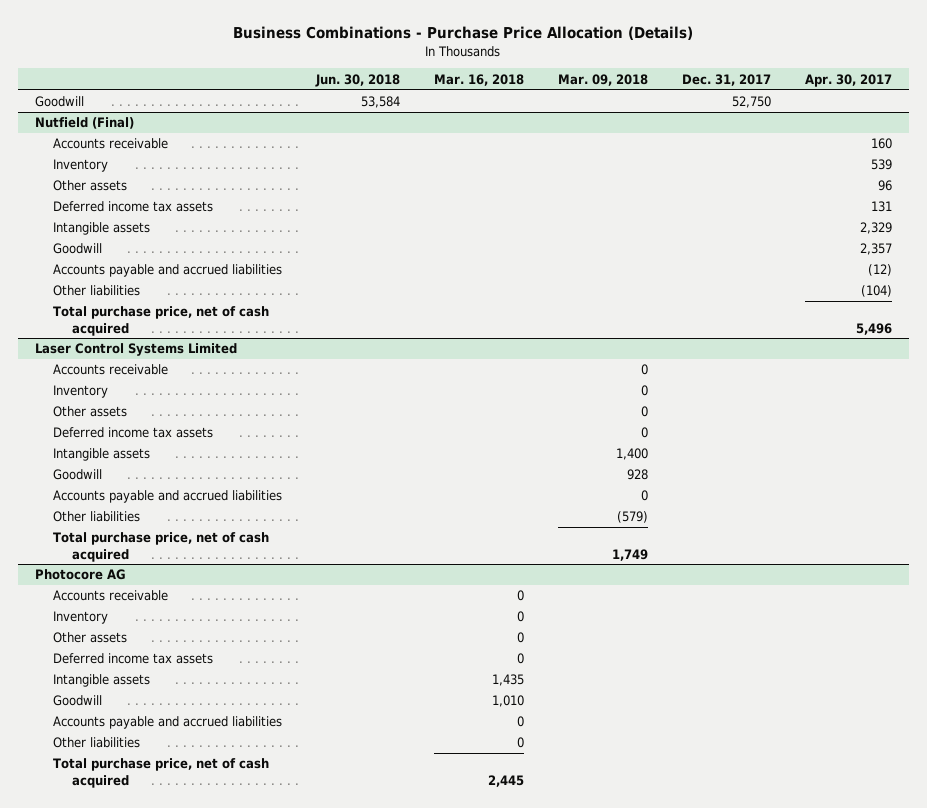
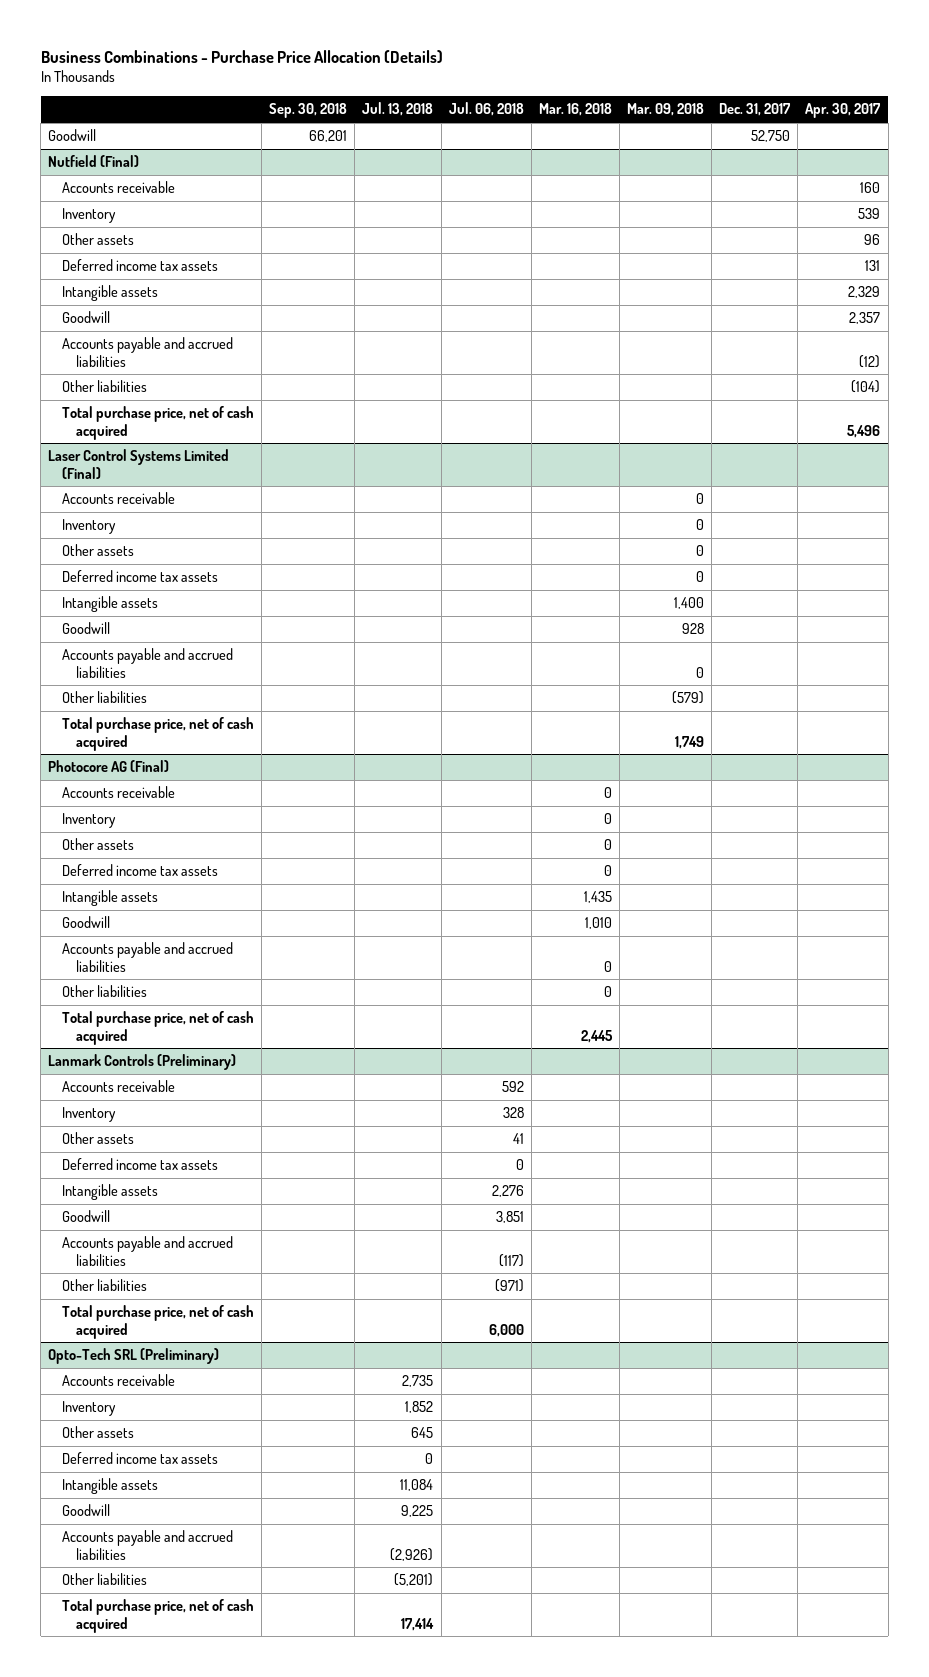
- | Jun. 30, 2018 | Mar. 16, 2018 | Mar. 09, 2018 | Dec. 31, 2017 | Apr. 30, 2017
+ | Sep. 30, 2018 | Jul. 13, 2018 | Jul. 06, 2018 | Mar. 16, 2018 | Mar. 09, 2018 | Dec. 31, 2017 | Apr. 30, 2017
- Laser Control Systems Limited
+ Laser Control Systems Limited (Final)
- Photocore AG
+ Photocore AG (Final)
+ Lanmark Controls (Preliminary)
+ Accounts receivable | | | 592 | | | |
+ Inventory | | | 328 | | | |
+ Other assets | | | 41 | | | |
+ Deferred income tax assets | | | 0 | | | |
+ Intangible assets | | | 2,276 | | | |
+ Goodwill | | | 3,851 | | | |
+ Accounts payable and accrued liabilities | | | (117) | | | |
+ Other liabilities | | | (971) | | | |
+ Total purchase price, net of cash acquired | | | 6,000 | | | |
+ Opto-Tech SRL (Preliminary)
+ Accounts receivable | | 2,735 | | | | |
+ Inventory | | 1,852 | | | | |
+ Other assets | | 645 | | | | |
+ Deferred income tax assets | | 0 | | | | |
+ Intangible assets | | 11,084 | | | | |
+ Goodwill | | 9,225 | | | | |
+ Accounts payable and accrued liabilities | | (2,926) | | | | |
+ Other liabilities | | (5,201) | | | | |
+ Total purchase price, net of cash acquired | | 17,414 | | | | |

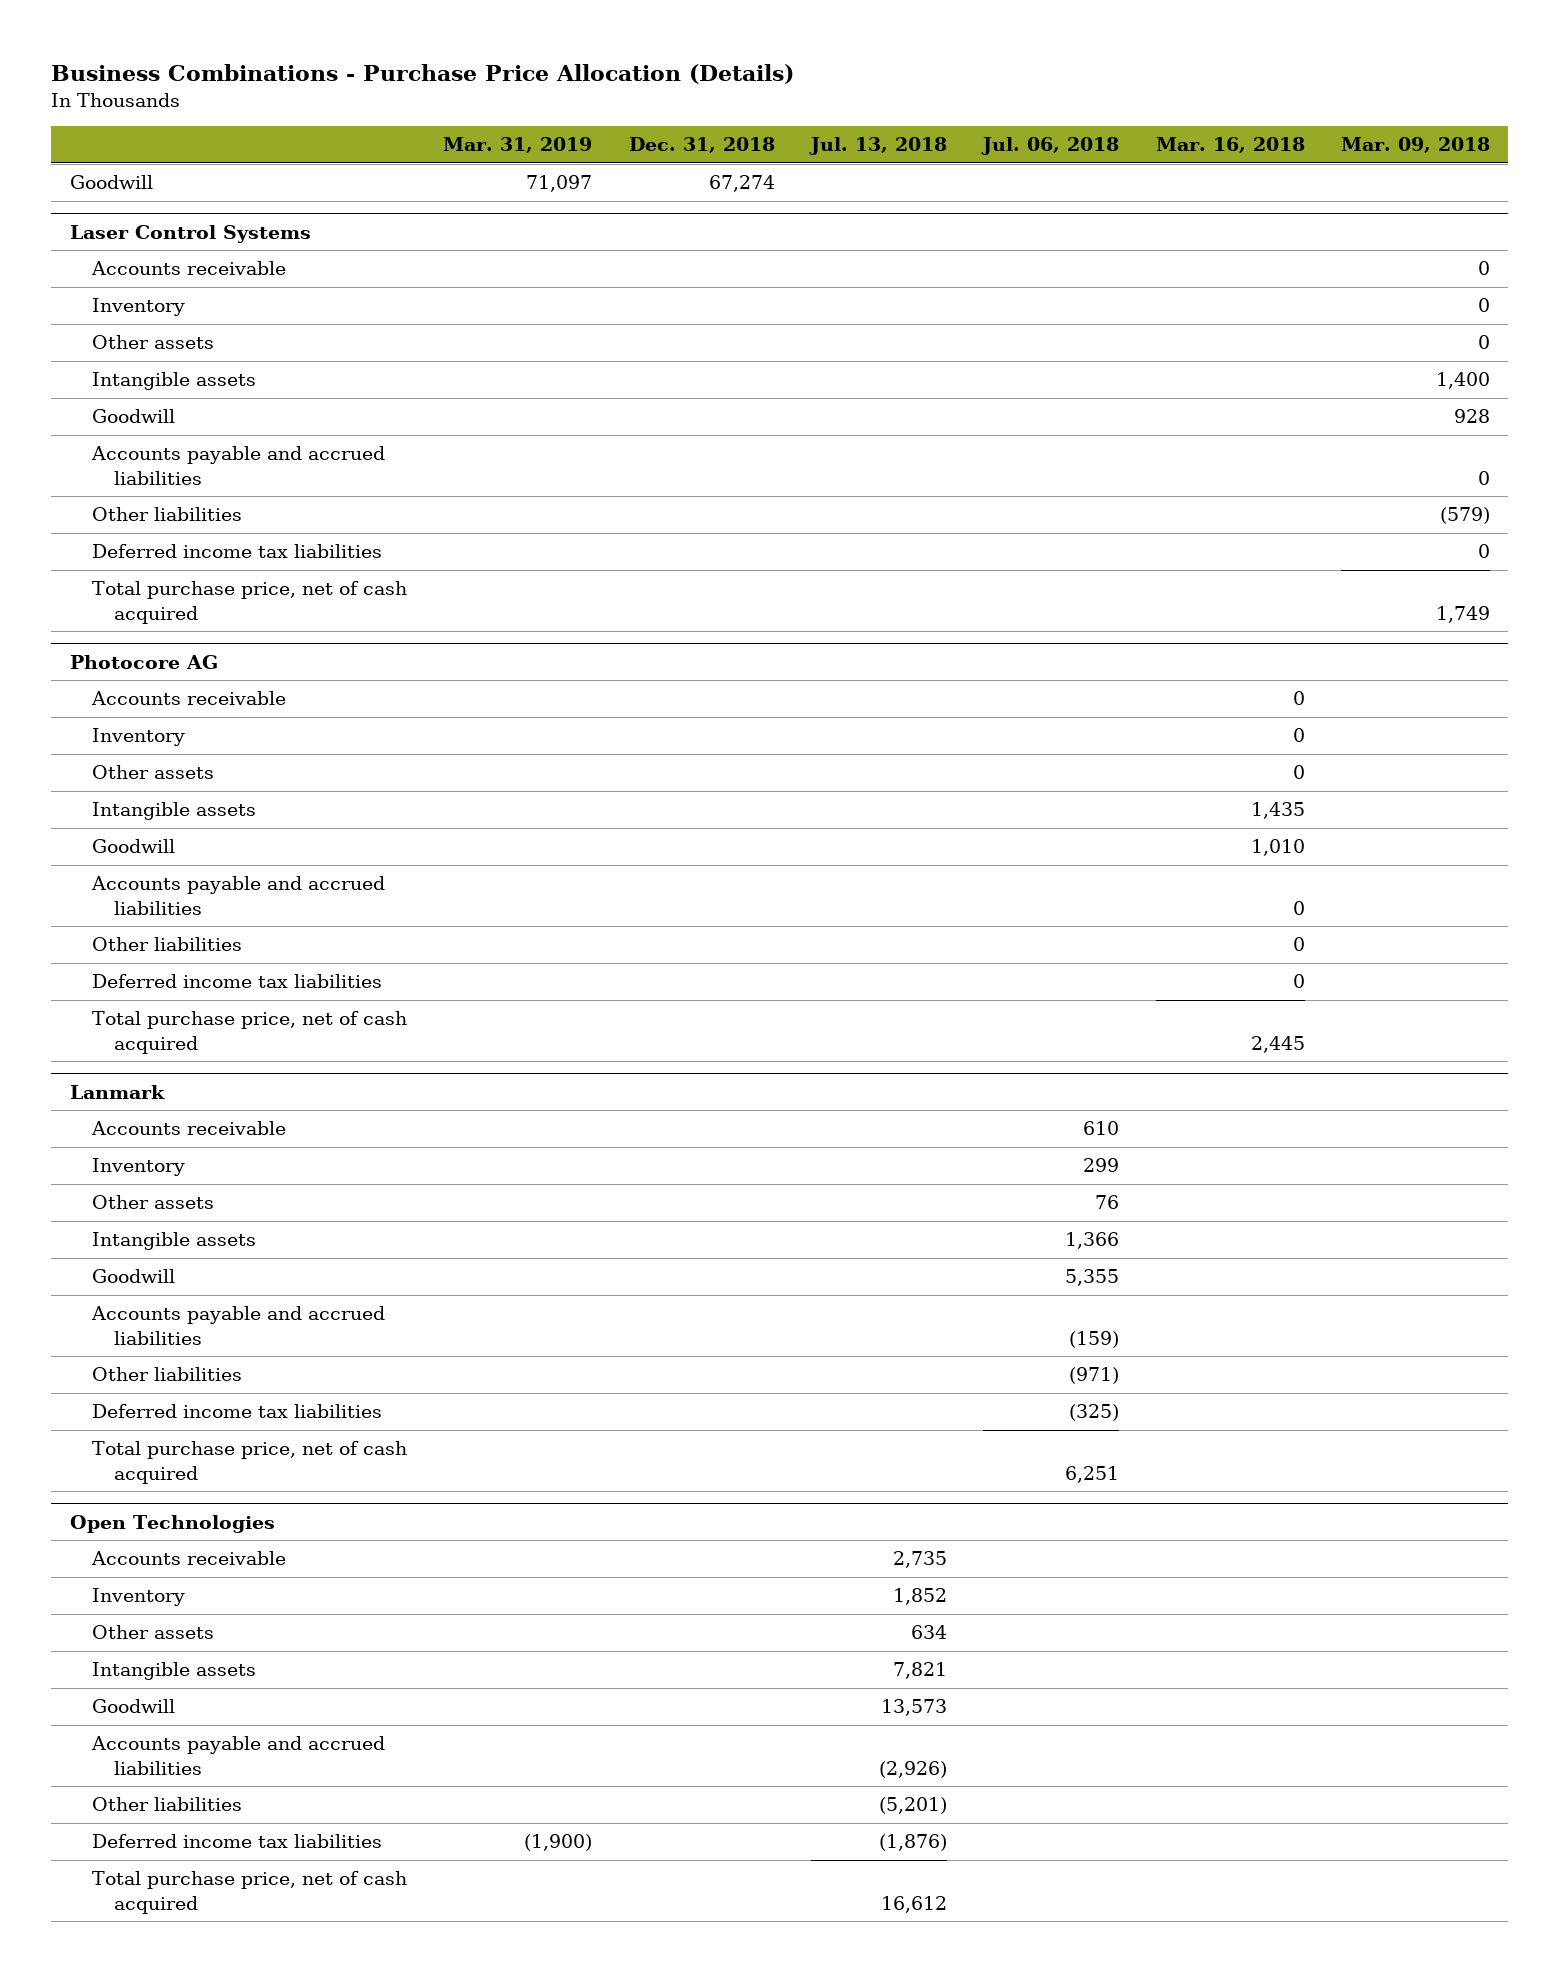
- | Sep. 30, 2018 | Jul. 13, 2018 | Jul. 06, 2018 | Mar. 16, 2018 | Mar. 09, 2018 | Dec. 31, 2017 | Apr. 30, 2017
+ | Mar. 31, 2019 | Dec. 31, 2018 | Jul. 13, 2018 | Jul. 06, 2018 | Mar. 16, 2018 | Mar. 09, 2018
- Nutfield (Final)
- Accounts receivable | | | | | | | 160
- Inventory | | | | | | | 539
- Other assets | | | | | | | 96
- Deferred income tax assets | | | | | | | 131
- Intangible assets | | | | | | | 2,329
- Goodwill | | | | | | | 2,357
- Accounts payable and accrued liabilities | | | | | | | (12)
- Other liabilities | | | | | | | (104)
- Total purchase price, net of cash acquired | | | | | | | 5,496
- Laser Control Systems Limited (Final)
+ Laser Control Systems
- Deferred income tax assets | | | | | 0 | |
+ Deferred income tax liabilities | | | | | | 0
- Photocore AG (Final)
+ Photocore AG
- Deferred income tax assets | | | | 0 | | |
+ Deferred income tax liabilities | | | | | 0 |
- Lanmark Controls (Preliminary)
- Accounts receivable | | | 592 | | | |
- Inventory | | | 328 | | | |
- Other assets | | | 41 | | | |
- Deferred income tax assets | | | 0 | | | |
- Intangible assets | | | 2,276 | | | |
- Goodwill | | | 3,851 | | | |
- Accounts payable and accrued liabilities | | | (117) | | | |
+ Lanmark
+ Accounts receivable | | | | 610 | |
+ Inventory | | | | 299 | |
+ Other assets | | | | 76 | |
+ Intangible assets | | | | 1,366 | |
+ Goodwill | | | | 5,355 | |
+ Accounts payable and accrued liabilities | | | | (159) | |
- Total purchase price, net of cash acquired | | | 6,000 | | | |
- Opto-Tech SRL (Preliminary)
+ Deferred income tax liabilities | | | | (325) | |
+ Total purchase price, net of cash acquired | | | | 6,251 | |
+ Open Technologies
- Other assets | | 645 | | | | |
- Deferred income tax assets | | 0 | | | | |
- Intangible assets | | 11,084 | | | | |
- Goodwill | | 9,225 | | | | |
+ Other assets | | | 634 | | |
+ Intangible assets | | | 7,821 | | |
+ Goodwill | | | 13,573 | | |
- Total purchase price, net of cash acquired | | 17,414 | | | | |
+ Deferred income tax liabilities | (1,900) | | (1,876) | | |
+ Total purchase price, net of cash acquired | | | 16,612 | | |

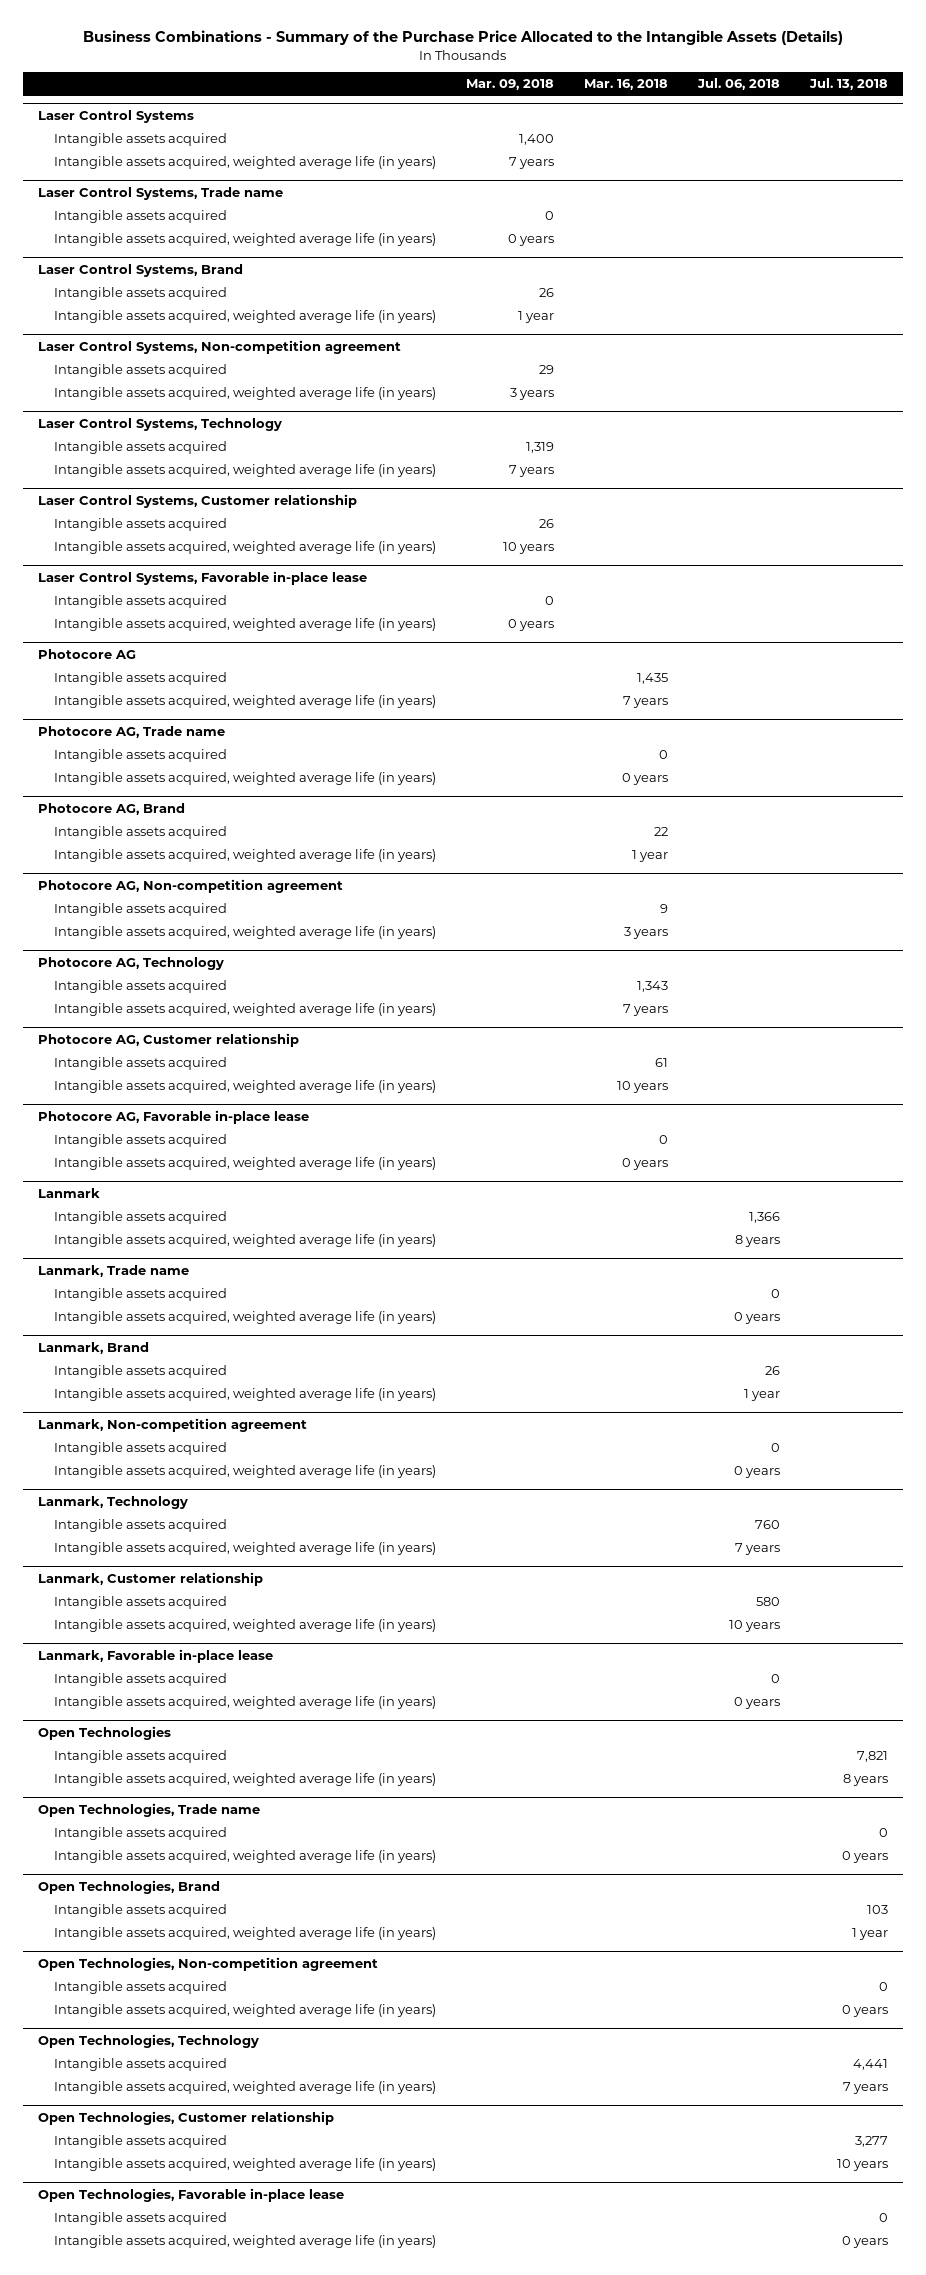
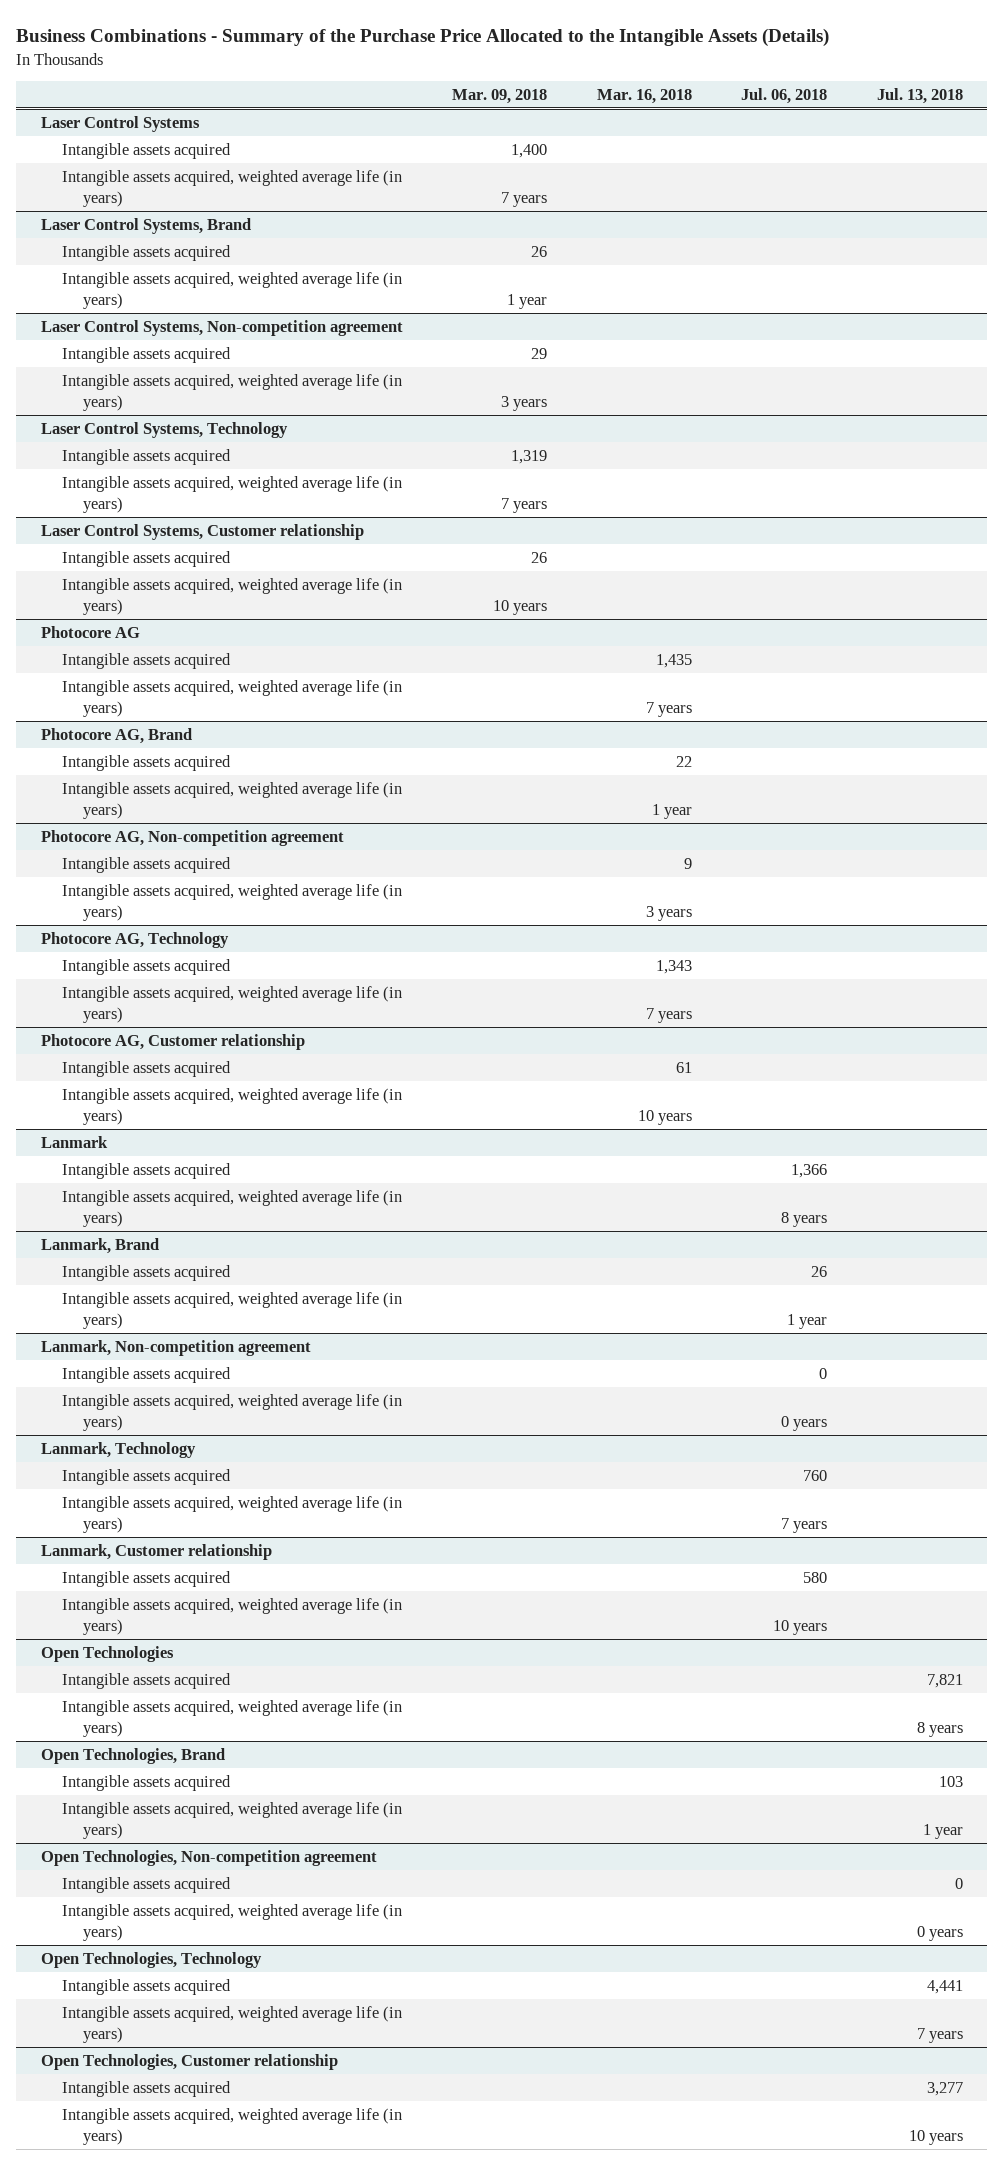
- Laser Control Systems, Trade name
- Intangible assets acquired | 0 | | |
- Intangible assets acquired, weighted average life (in years) | 0 years | | |
- Laser Control Systems, Favorable in-place lease
- Intangible assets acquired | 0 | | |
- Intangible assets acquired, weighted average life (in years) | 0 years | | |
- Photocore AG, Trade name
- Intangible assets acquired | | 0 | |
- Intangible assets acquired, weighted average life (in years) | | 0 years | |
- Photocore AG, Favorable in-place lease
- Intangible assets acquired | | 0 | |
- Intangible assets acquired, weighted average life (in years) | | 0 years | |
- Lanmark, Trade name
- Intangible assets acquired | | | 0 |
- Intangible assets acquired, weighted average life (in years) | | | 0 years |
- Lanmark, Favorable in-place lease
- Intangible assets acquired | | | 0 |
- Intangible assets acquired, weighted average life (in years) | | | 0 years |
- Open Technologies, Trade name
- Intangible assets acquired | | | | 0
- Intangible assets acquired, weighted average life (in years) | | | | 0 years
- Open Technologies, Favorable in-place lease
- Intangible assets acquired | | | | 0
- Intangible assets acquired, weighted average life (in years) | | | | 0 years

